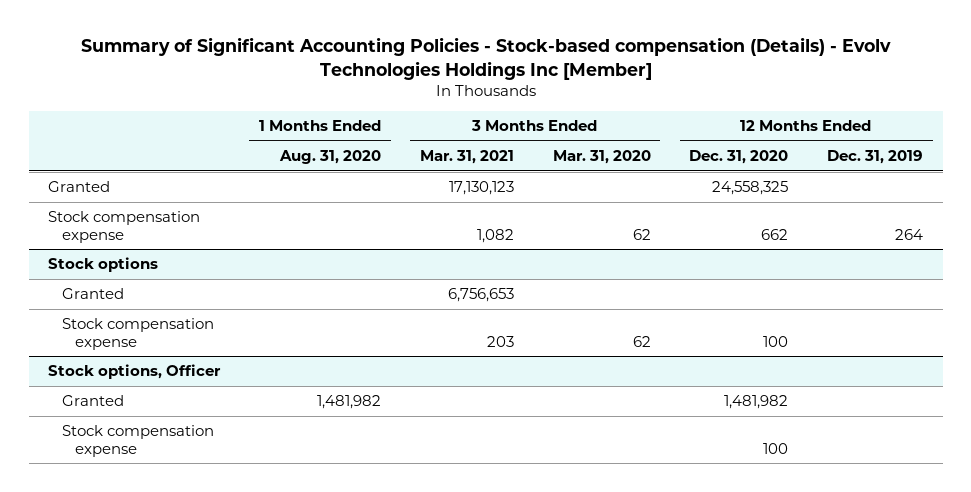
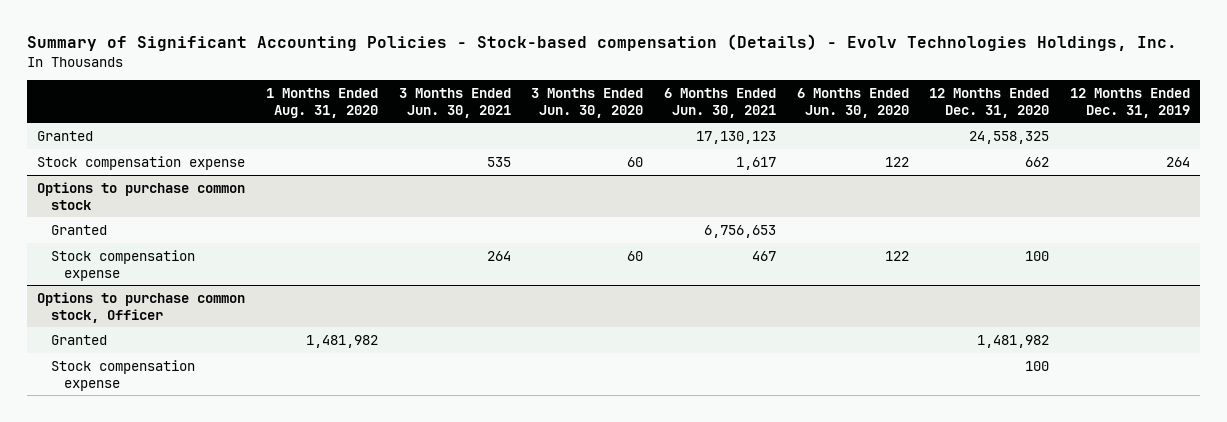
- Summary of Significant Accounting Policies - Stock-based compensation (Details) - Evolv Technologies Holdings Inc [Member]
+ Summary of Significant Accounting Policies - Stock-based compensation (Details) - Evolv Technologies Holdings, Inc.
- | 1 Months Ended Aug. 31, 2020 | 3 Months Ended Mar. 31, 2021 | 3 Months Ended Mar. 31, 2020 | 12 Months Ended Dec. 31, 2020 | 12 Months Ended Dec. 31, 2019
+ | 1 Months Ended Aug. 31, 2020 | 3 Months Ended Jun. 30, 2021 | 3 Months Ended Jun. 30, 2020 | 6 Months Ended Jun. 30, 2021 | 6 Months Ended Jun. 30, 2020 | 12 Months Ended Dec. 31, 2020 | 12 Months Ended Dec. 31, 2019
- Stock options
+ Options to purchase common stock
- Stock options, Officer
+ Options to purchase common stock, Officer

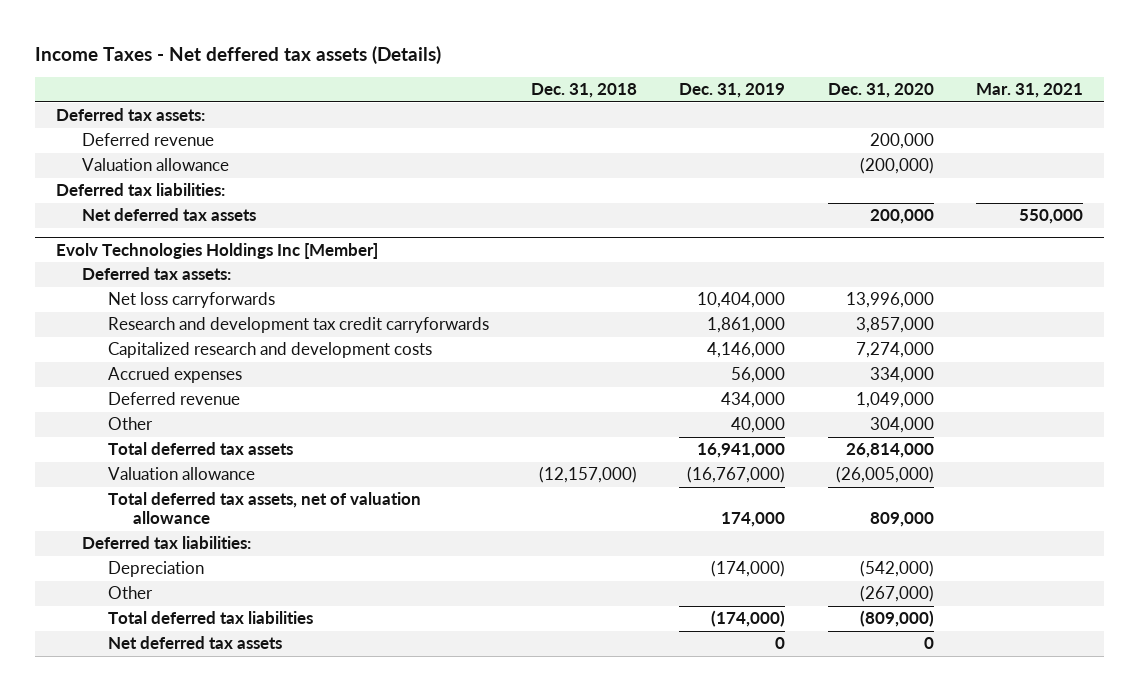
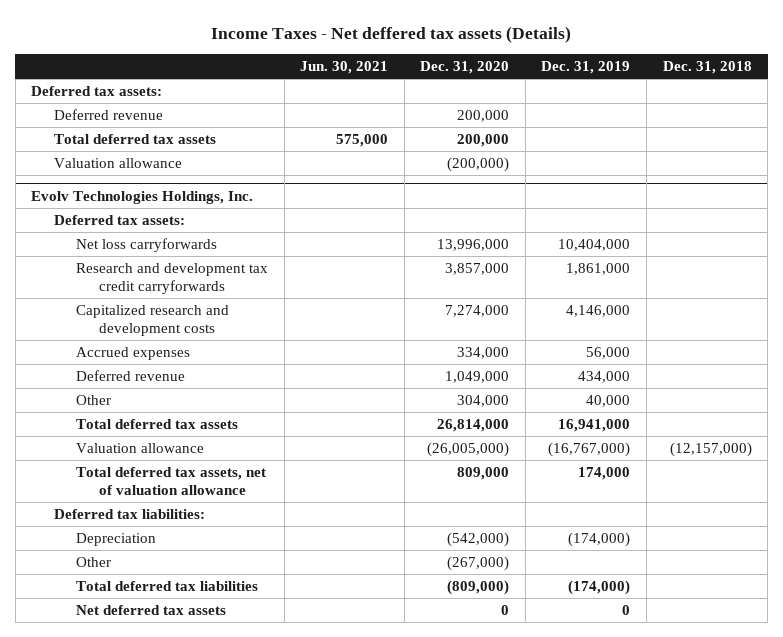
- | Dec. 31, 2018 | Dec. 31, 2019 | Dec. 31, 2020 | Mar. 31, 2021
+ | Jun. 30, 2021 | Dec. 31, 2020 | Dec. 31, 2019 | Dec. 31, 2018
+ Total deferred tax assets | 575,000 | 200,000 | |
- Deferred tax liabilities:
- Net deferred tax assets | | | 200,000 | 550,000
- Evolv Technologies Holdings Inc [Member]
+ Evolv Technologies Holdings, Inc.

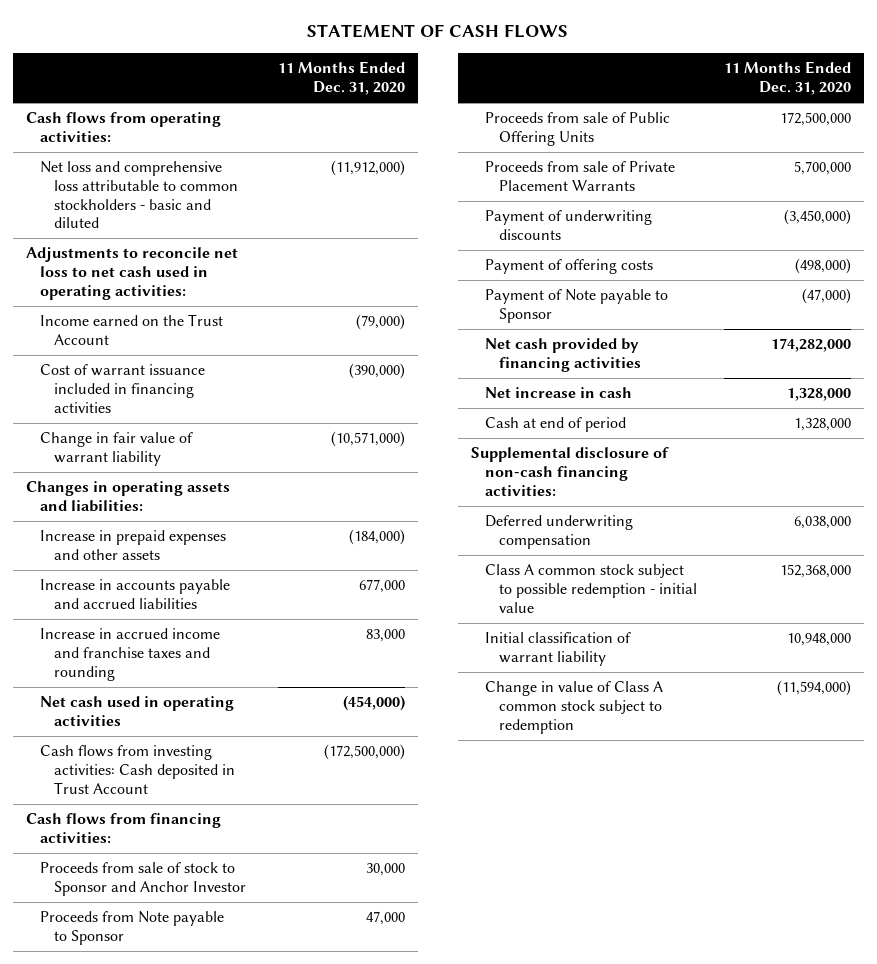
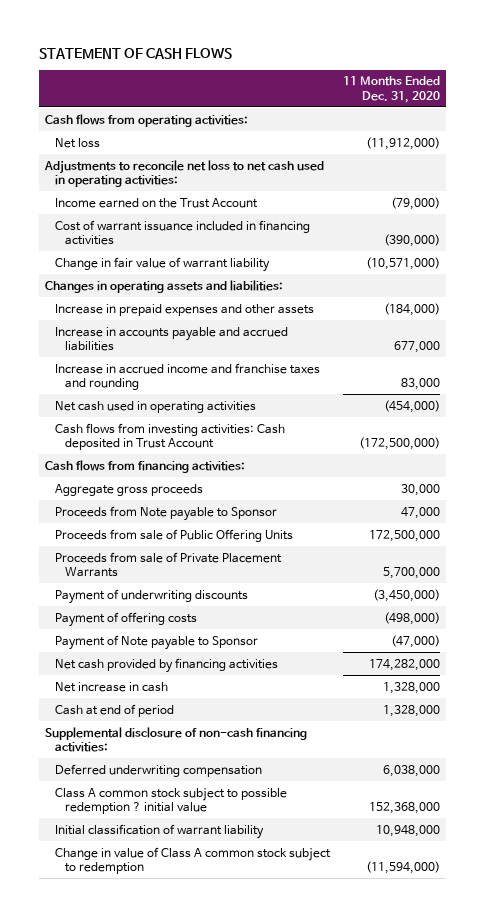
- Net loss and comprehensive loss attributable to common stockholders - basic and diluted | (11,912,000)
+ Net loss | (11,912,000)
- Proceeds from sale of stock to Sponsor and Anchor Investor | 30,000
+ Aggregate gross proceeds | 30,000
- Class A common stock subject to possible redemption - initial value | 152,368,000
+ Class A common stock subject to possible redemption ? initial value | 152,368,000

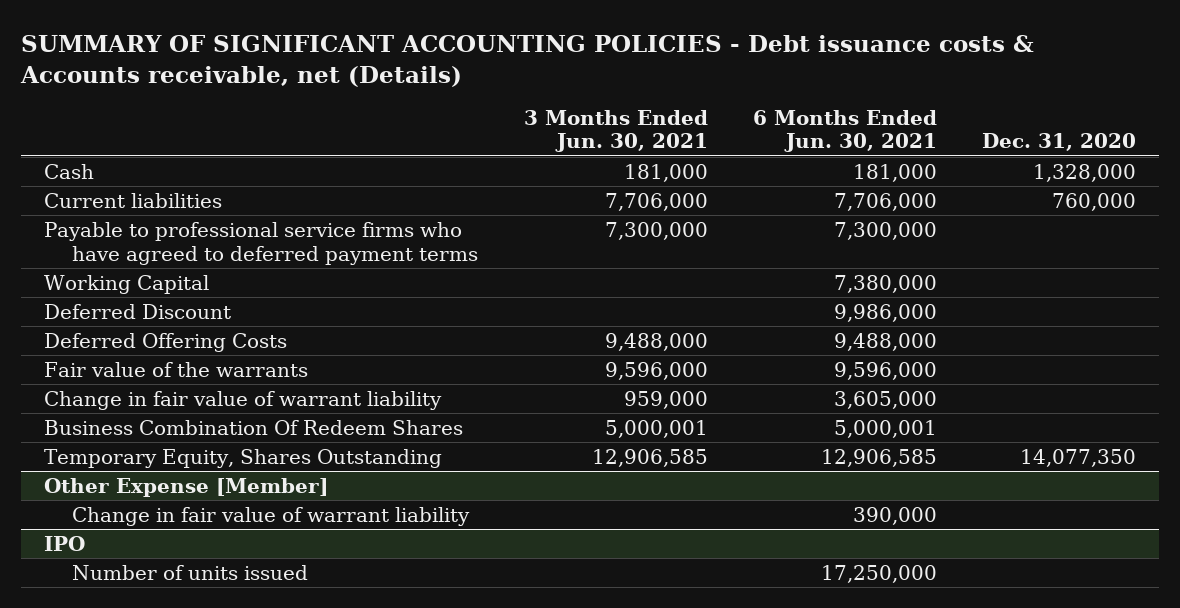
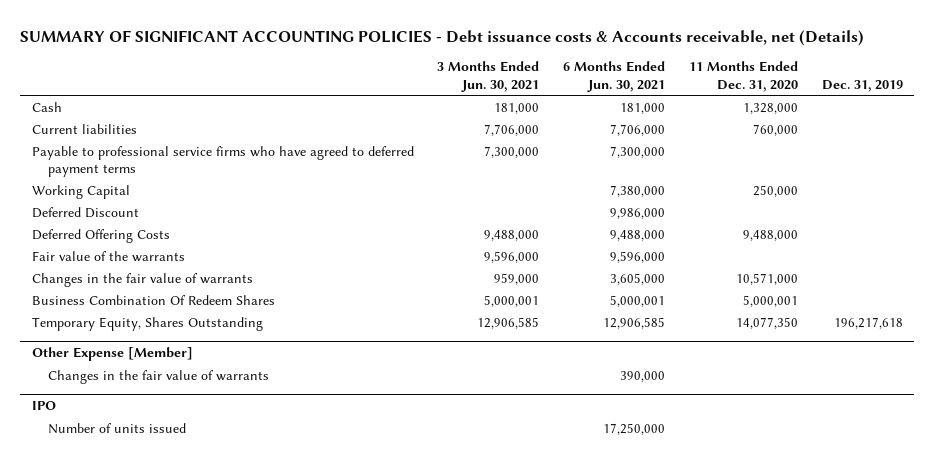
- | 3 Months Ended Jun. 30, 2021 | 6 Months Ended Jun. 30, 2021 | Dec. 31, 2020
+ | 3 Months Ended Jun. 30, 2021 | 6 Months Ended Jun. 30, 2021 | 11 Months Ended Dec. 31, 2020 | Dec. 31, 2019
- Change in fair value of warrant liability | 959,000 | 3,605,000 |
+ Changes in the fair value of warrants | 959,000 | 3,605,000 | 10,571,000 |
@ Other Expense [Member]
- Change in fair value of warrant liability | | 390,000 |
+ Changes in the fair value of warrants | | 390,000 | |

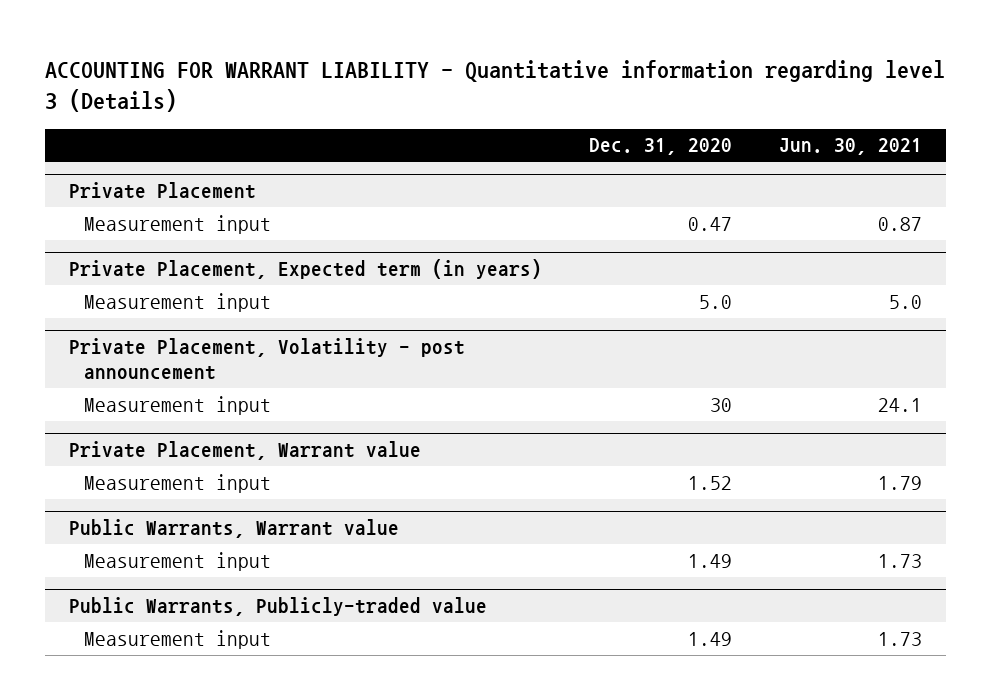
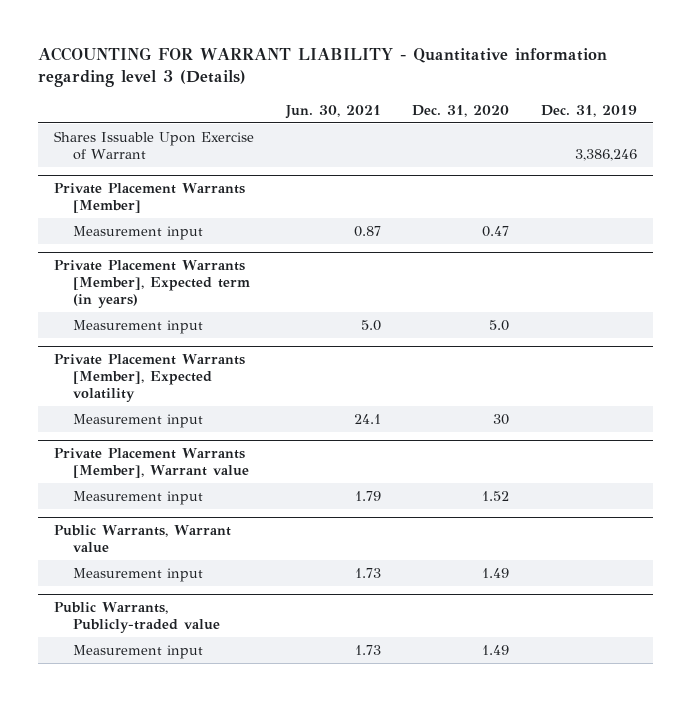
- | Dec. 31, 2020 | Jun. 30, 2021
+ | Jun. 30, 2021 | Dec. 31, 2020 | Dec. 31, 2019
- Private Placement
+ Shares Issuable Upon Exercise of Warrant | | | 3,386,246
+ Private Placement Warrants [Member]
- Private Placement, Expected term (in years)
+ Private Placement Warrants [Member], Expected term (in years)
- Private Placement, Volatility - post announcement
+ Private Placement Warrants [Member], Expected volatility
- Private Placement, Warrant value
+ Private Placement Warrants [Member], Warrant value

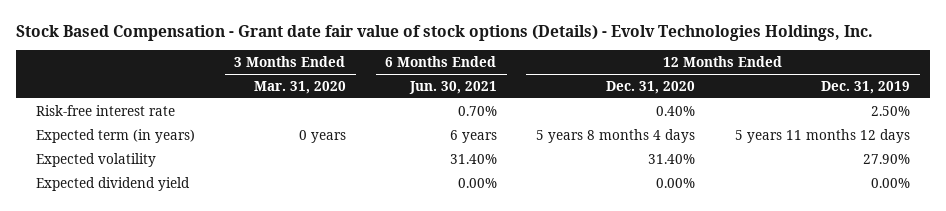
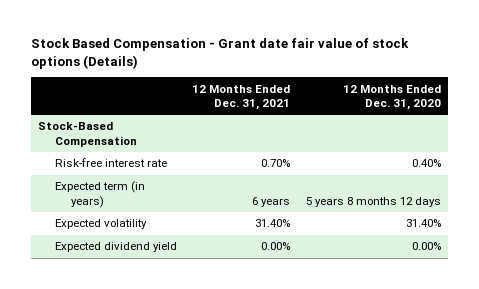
- Stock Based Compensation - Grant date fair value of stock options (Details) - Evolv Technologies Holdings, Inc.
+ Stock Based Compensation - Grant date fair value of stock options (Details)
- | 3 Months Ended Mar. 31, 2020 | 6 Months Ended Jun. 30, 2021 | 12 Months Ended Dec. 31, 2020 | 12 Months Ended Dec. 31, 2019
+ | 12 Months Ended Dec. 31, 2021 | 12 Months Ended Dec. 31, 2020
+ Stock-Based Compensation
- Expected term (in years) | 0 years | 6 years | 5 years 8 months 4 days | 5 years 11 months 12 days
+ Expected term (in years) | 6 years | 5 years 8 months 12 days

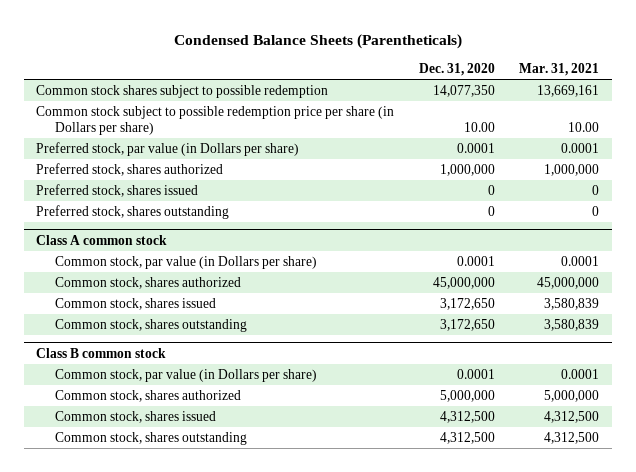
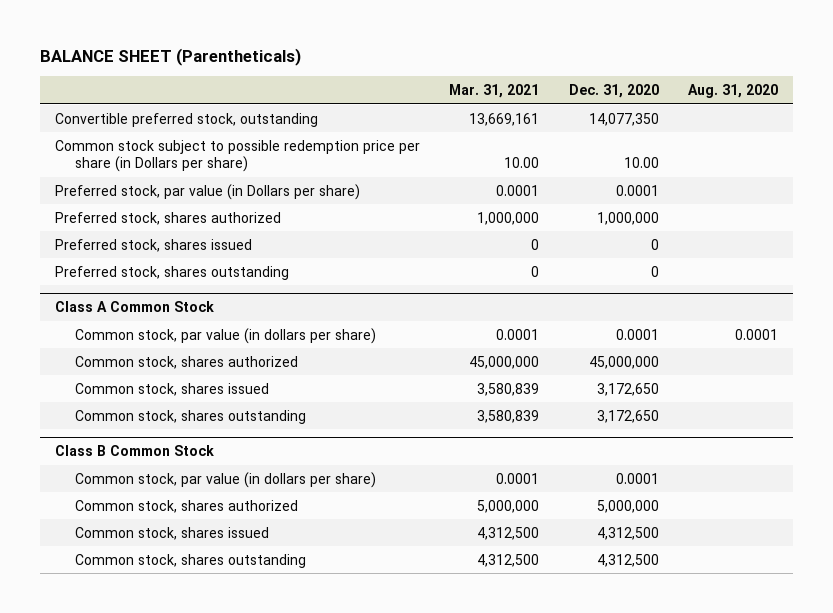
- Condensed Balance Sheets (Parentheticals)
+ BALANCE SHEET (Parentheticals)
- | Dec. 31, 2020 | Mar. 31, 2021
+ | Mar. 31, 2021 | Dec. 31, 2020 | Aug. 31, 2020
- Common stock shares subject to possible redemption | 14,077,350 | 13,669,161
+ Convertible preferred stock, outstanding | 13,669,161 | 14,077,350 |
- Class A common stock
- Common stock, par value (in Dollars per share) | 0.0001 | 0.0001
+ Class A Common Stock
+ Common stock, par value (in dollars per share) | 0.0001 | 0.0001 | 0.0001
- Class B common stock
- Common stock, par value (in Dollars per share) | 0.0001 | 0.0001
+ Class B Common Stock
+ Common stock, par value (in dollars per share) | 0.0001 | 0.0001 |

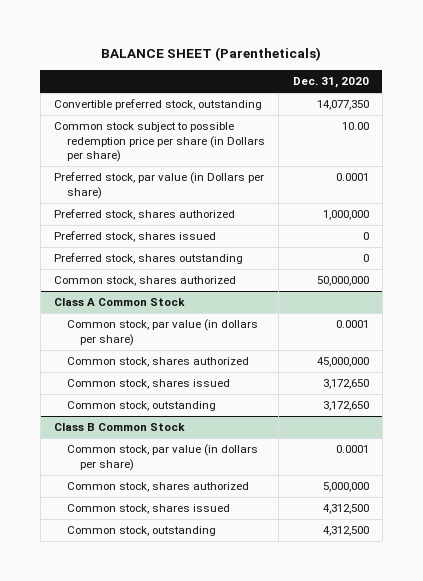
- | Mar. 31, 2021 | Dec. 31, 2020 | Aug. 31, 2020
+ | Dec. 31, 2020
+ Common stock, shares authorized | 50,000,000
@ Class A Common Stock
- Common stock, shares outstanding | 3,580,839 | 3,172,650 |
+ Common stock, outstanding | 3,172,650
@ Class B Common Stock
- Common stock, shares outstanding | 4,312,500 | 4,312,500 |
+ Common stock, outstanding | 4,312,500

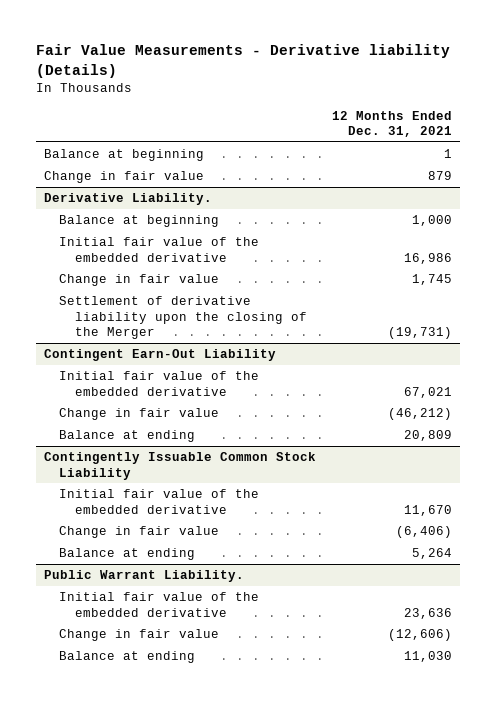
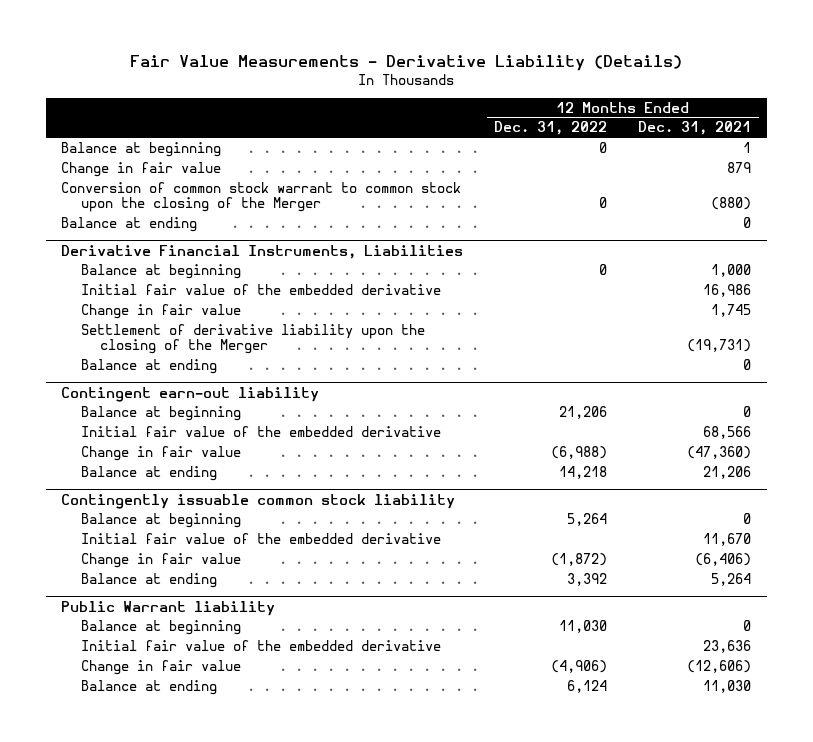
- Fair Value Measurements - Derivative liability (Details)
+ Fair Value Measurements - Derivative Liability (Details)
- | 12 Months Ended Dec. 31, 2021
+ | 12 Months Ended Dec. 31, 2022 | 12 Months Ended Dec. 31, 2021
- Derivative Liability.
+ Conversion of common stock warrant to common stock upon the closing of the Merger | 0 | (880)
+ Balance at ending | | 0
+ Derivative Financial Instruments, Liabilities
- Contingent Earn-Out Liability
- Initial fair value of the embedded derivative | 67,021
- Change in fair value | (46,212)
- Balance at ending | 20,809
- Contingently Issuable Common Stock Liability
+ Balance at ending | | 0
+ Contingent earn-out liability
+ Balance at beginning | 21,206 | 0
+ Initial fair value of the embedded derivative | | 68,566
+ Change in fair value | (6,988) | (47,360)
+ Balance at ending | 14,218 | 21,206
+ Contingently issuable common stock liability
+ Balance at beginning | 5,264 | 0
- Public Warrant Liability.
+ Public Warrant liability
+ Balance at beginning | 11,030 | 0

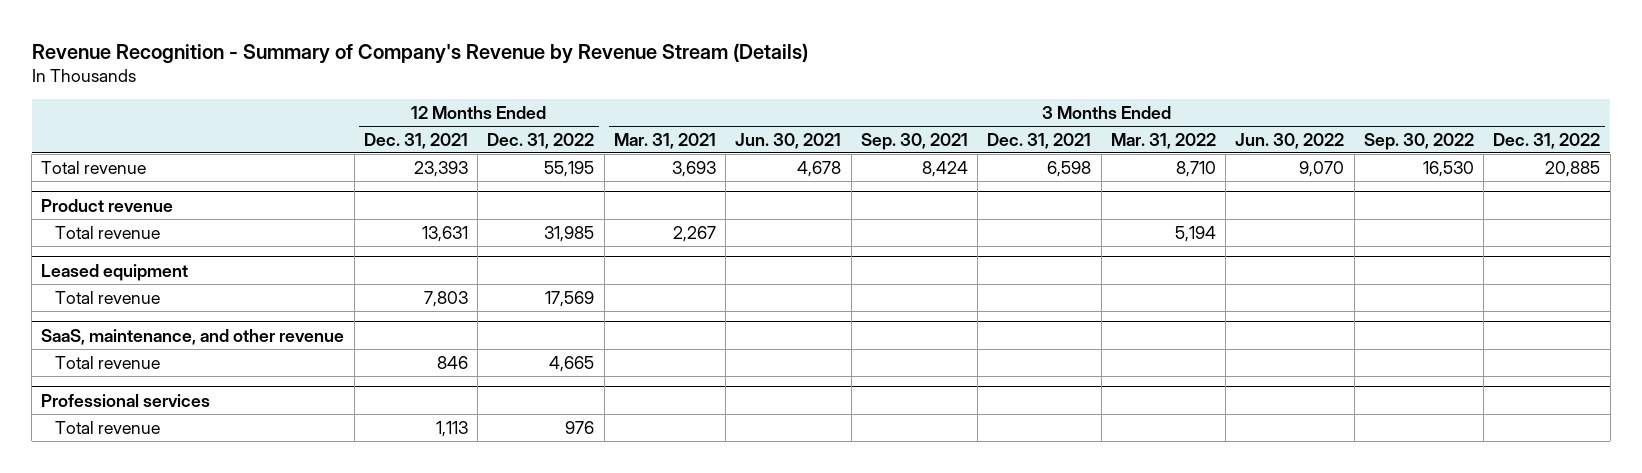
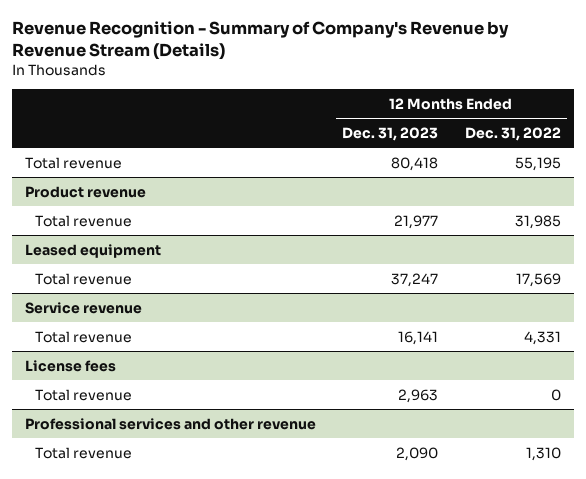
- | 12 Months Ended Dec. 31, 2021 | 12 Months Ended Dec. 31, 2022 | 3 Months Ended Mar. 31, 2021 | 3 Months Ended Jun. 30, 2021 | 3 Months Ended Sep. 30, 2021 | 3 Months Ended Dec. 31, 2021 | 3 Months Ended Mar. 31, 2022 | 3 Months Ended Jun. 30, 2022 | 3 Months Ended Sep. 30, 2022 | 3 Months Ended Dec. 31, 2022
+ | 12 Months Ended Dec. 31, 2023 | 12 Months Ended Dec. 31, 2022
- SaaS, maintenance, and other revenue
- Total revenue | 846 | 4,665 | | | | | | | |
- Professional services
- Total revenue | 1,113 | 976 | | | | | | | |
+ Service revenue
+ Total revenue | 16,141 | 4,331
+ License fees
+ Total revenue | 2,963 | 0
+ Professional services and other revenue
+ Total revenue | 2,090 | 1,310

